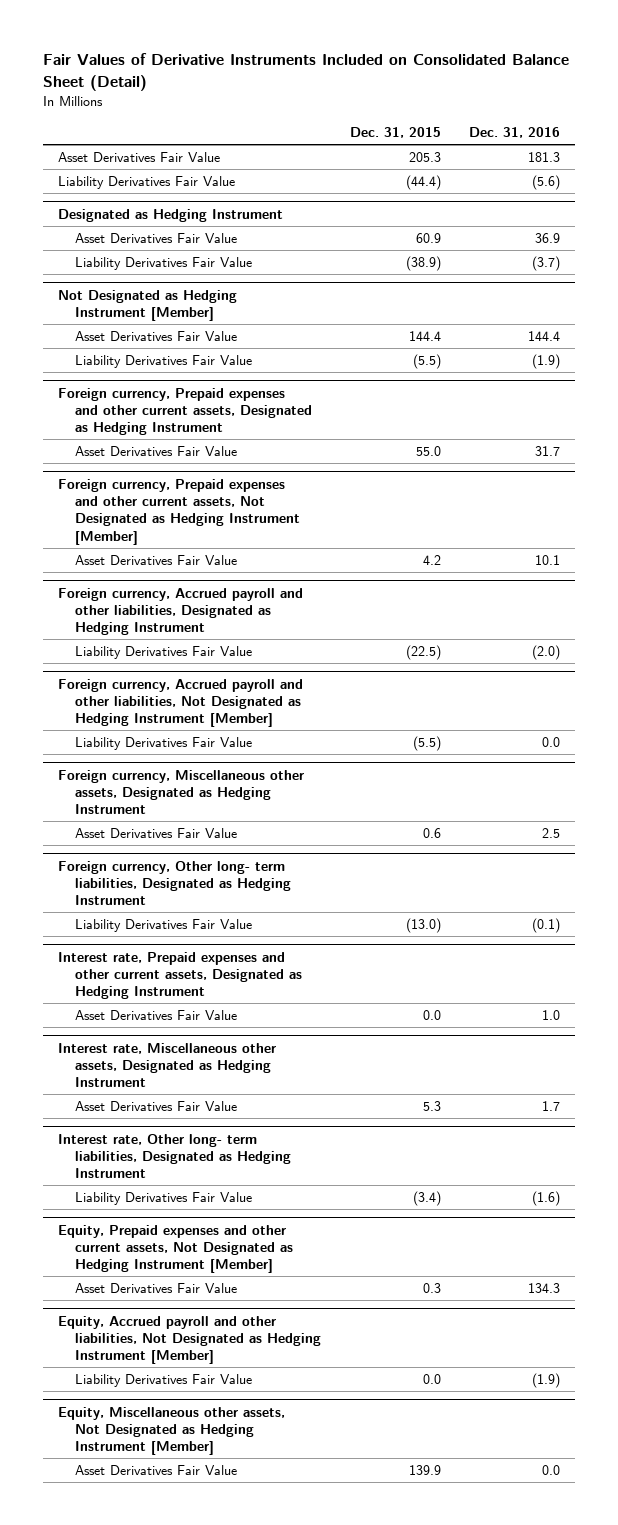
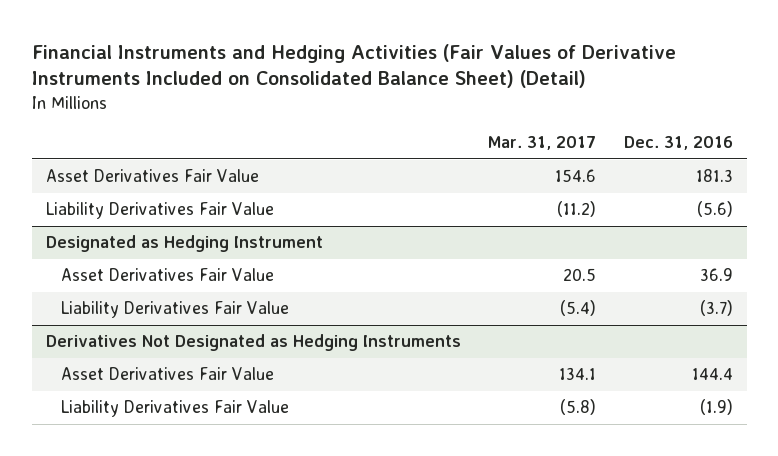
- Fair Values of Derivative Instruments Included on Consolidated Balance Sheet (Detail)
+ Financial Instruments and Hedging Activities (Fair Values of Derivative Instruments Included on Consolidated Balance Sheet) (Detail)
- | Dec. 31, 2015 | Dec. 31, 2016
+ | Mar. 31, 2017 | Dec. 31, 2016
- Not Designated as Hedging Instrument [Member]
+ Derivatives Not Designated as Hedging Instruments
- Foreign currency, Prepaid expenses and other current assets, Designated as Hedging Instrument
- Asset Derivatives Fair Value | 55.0 | 31.7
- Foreign currency, Prepaid expenses and other current assets, Not Designated as Hedging Instrument [Member]
- Asset Derivatives Fair Value | 4.2 | 10.1
- Foreign currency, Accrued payroll and other liabilities, Designated as Hedging Instrument
- Liability Derivatives Fair Value | (22.5) | (2.0)
- Foreign currency, Accrued payroll and other liabilities, Not Designated as Hedging Instrument [Member]
- Liability Derivatives Fair Value | (5.5) | 0.0
- Foreign currency, Miscellaneous other assets, Designated as Hedging Instrument
- Asset Derivatives Fair Value | 0.6 | 2.5
- Foreign currency, Other long- term liabilities, Designated as Hedging Instrument
- Liability Derivatives Fair Value | (13.0) | (0.1)
- Interest rate, Prepaid expenses and other current assets, Designated as Hedging Instrument
- Asset Derivatives Fair Value | 0.0 | 1.0
- Interest rate, Miscellaneous other assets, Designated as Hedging Instrument
- Asset Derivatives Fair Value | 5.3 | 1.7
- Interest rate, Other long- term liabilities, Designated as Hedging Instrument
- Liability Derivatives Fair Value | (3.4) | (1.6)
- Equity, Prepaid expenses and other current assets, Not Designated as Hedging Instrument [Member]
- Asset Derivatives Fair Value | 0.3 | 134.3
- Equity, Accrued payroll and other liabilities, Not Designated as Hedging Instrument [Member]
- Liability Derivatives Fair Value | 0.0 | (1.9)
- Equity, Miscellaneous other assets, Not Designated as Hedging Instrument [Member]
- Asset Derivatives Fair Value | 139.9 | 0.0

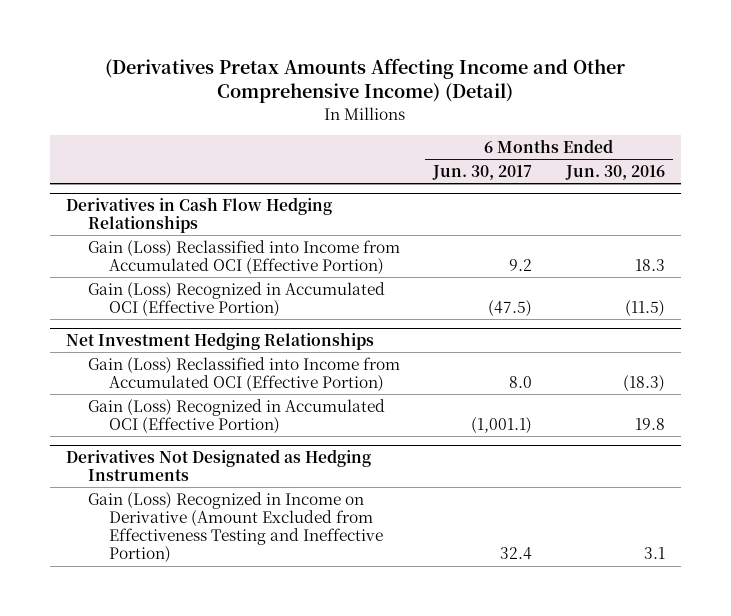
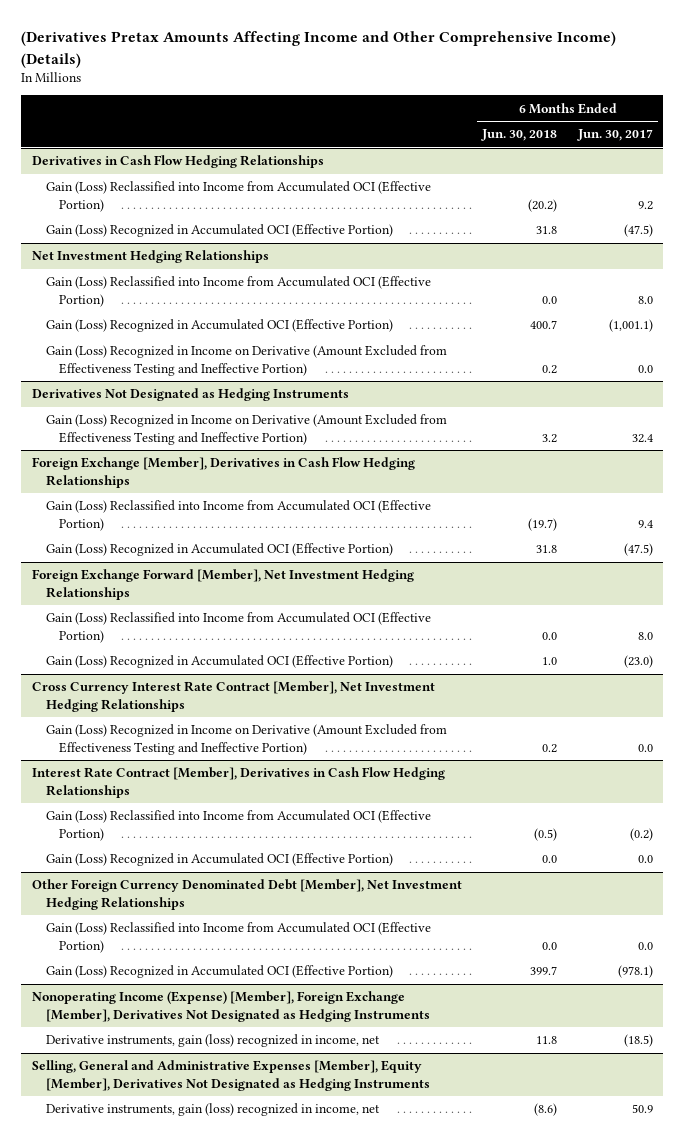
- (Derivatives Pretax Amounts Affecting Income and Other Comprehensive Income) (Detail)
+ (Derivatives Pretax Amounts Affecting Income and Other Comprehensive Income) (Details)
- | 6 Months Ended Jun. 30, 2017 | 6 Months Ended Jun. 30, 2016
+ | 6 Months Ended Jun. 30, 2018 | 6 Months Ended Jun. 30, 2017
@ Net Investment Hedging Relationships
+ Gain (Loss) Recognized in Income on Derivative (Amount Excluded from Effectiveness Testing and Ineffective Portion) | 0.2 | 0.0
+ Foreign Exchange [Member], Derivatives in Cash Flow Hedging Relationships
+ Gain (Loss) Reclassified into Income from Accumulated OCI (Effective Portion) | (19.7) | 9.4
+ Gain (Loss) Recognized in Accumulated OCI (Effective Portion) | 31.8 | (47.5)
+ Foreign Exchange Forward [Member], Net Investment Hedging Relationships
+ Gain (Loss) Reclassified into Income from Accumulated OCI (Effective Portion) | 0.0 | 8.0
+ Gain (Loss) Recognized in Accumulated OCI (Effective Portion) | 1.0 | (23.0)
+ Cross Currency Interest Rate Contract [Member], Net Investment Hedging Relationships
+ Gain (Loss) Recognized in Income on Derivative (Amount Excluded from Effectiveness Testing and Ineffective Portion) | 0.2 | 0.0
+ Interest Rate Contract [Member], Derivatives in Cash Flow Hedging Relationships
+ Gain (Loss) Reclassified into Income from Accumulated OCI (Effective Portion) | (0.5) | (0.2)
+ Gain (Loss) Recognized in Accumulated OCI (Effective Portion) | 0.0 | 0.0
+ Other Foreign Currency Denominated Debt [Member], Net Investment Hedging Relationships
+ Gain (Loss) Reclassified into Income from Accumulated OCI (Effective Portion) | 0.0 | 0.0
+ Gain (Loss) Recognized in Accumulated OCI (Effective Portion) | 399.7 | (978.1)
+ Nonoperating Income (Expense) [Member], Foreign Exchange [Member], Derivatives Not Designated as Hedging Instruments
+ Derivative instruments, gain (loss) recognized in income, net | 11.8 | (18.5)
+ Selling, General and Administrative Expenses [Member], Equity [Member], Derivatives Not Designated as Hedging Instruments
+ Derivative instruments, gain (loss) recognized in income, net | (8.6) | 50.9

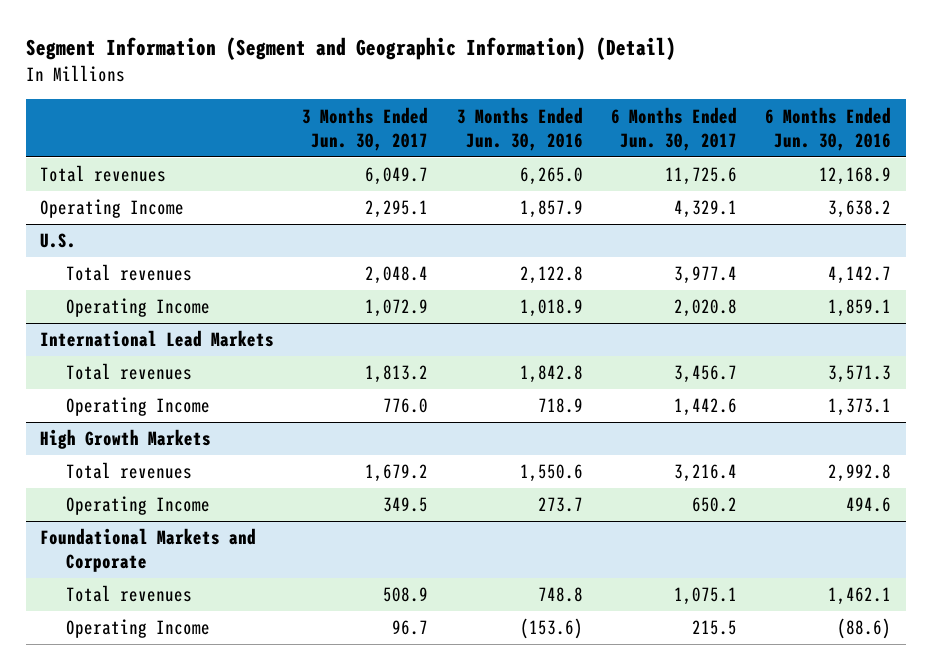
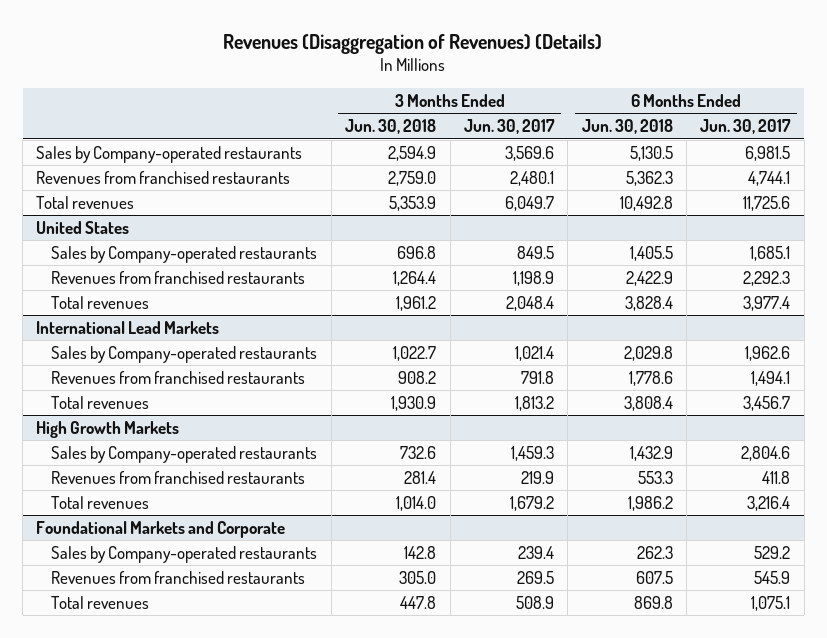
- Segment Information (Segment and Geographic Information) (Detail)
+ Revenues (Disaggregation of Revenues) (Details)
- | 3 Months Ended Jun. 30, 2017 | 3 Months Ended Jun. 30, 2016 | 6 Months Ended Jun. 30, 2017 | 6 Months Ended Jun. 30, 2016
+ | 3 Months Ended Jun. 30, 2018 | 3 Months Ended Jun. 30, 2017 | 6 Months Ended Jun. 30, 2018 | 6 Months Ended Jun. 30, 2017
+ Sales by Company-operated restaurants | 2,594.9 | 3,569.6 | 5,130.5 | 6,981.5
+ Revenues from franchised restaurants | 2,759.0 | 2,480.1 | 5,362.3 | 4,744.1
- Operating Income | 2,295.1 | 1,857.9 | 4,329.1 | 3,638.2
- U.S.
+ United States
+ Sales by Company-operated restaurants | 696.8 | 849.5 | 1,405.5 | 1,685.1
+ Revenues from franchised restaurants | 1,264.4 | 1,198.9 | 2,422.9 | 2,292.3
- Operating Income | 1,072.9 | 1,018.9 | 2,020.8 | 1,859.1
@ International Lead Markets
+ Sales by Company-operated restaurants | 1,022.7 | 1,021.4 | 2,029.8 | 1,962.6
+ Revenues from franchised restaurants | 908.2 | 791.8 | 1,778.6 | 1,494.1
- Operating Income | 776.0 | 718.9 | 1,442.6 | 1,373.1
@ High Growth Markets
+ Sales by Company-operated restaurants | 732.6 | 1,459.3 | 1,432.9 | 2,804.6
+ Revenues from franchised restaurants | 281.4 | 219.9 | 553.3 | 411.8
- Operating Income | 349.5 | 273.7 | 650.2 | 494.6
@ Foundational Markets and Corporate
+ Sales by Company-operated restaurants | 142.8 | 239.4 | 262.3 | 529.2
+ Revenues from franchised restaurants | 305.0 | 269.5 | 607.5 | 545.9
- Operating Income | 96.7 | (153.6) | 215.5 | (88.6)

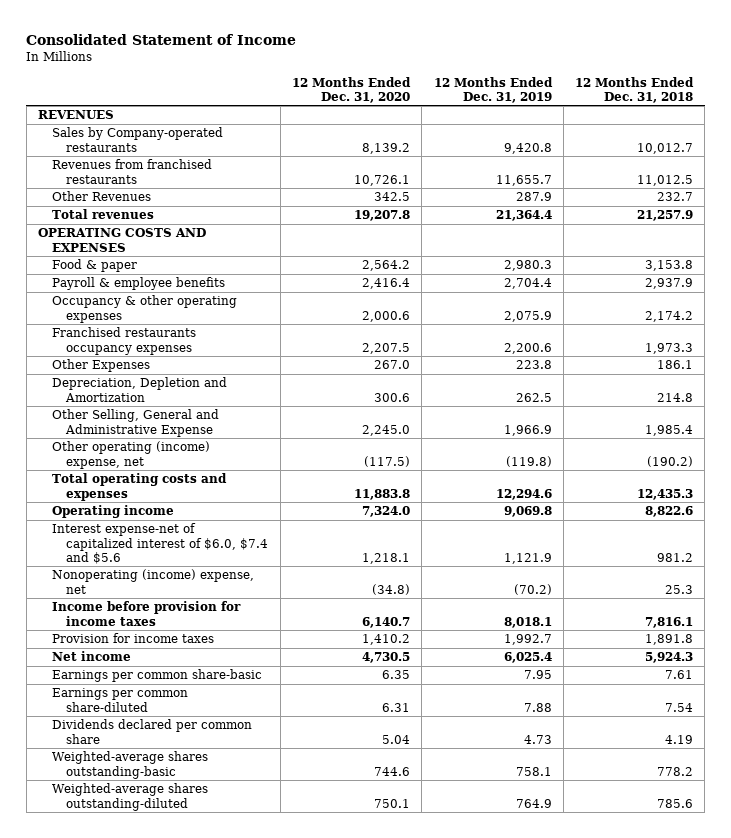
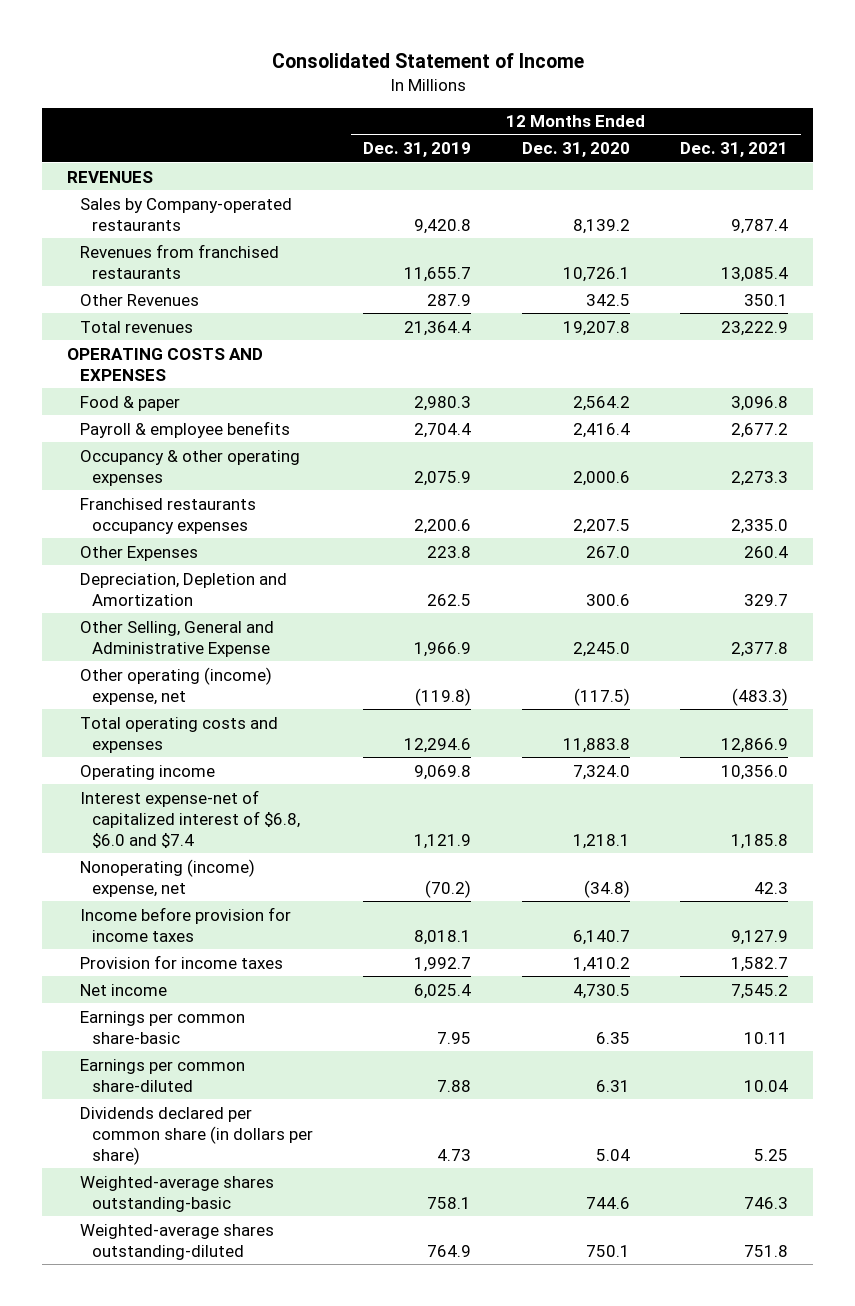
- | 12 Months Ended Dec. 31, 2020 | 12 Months Ended Dec. 31, 2019 | 12 Months Ended Dec. 31, 2018
+ | 12 Months Ended Dec. 31, 2019 | 12 Months Ended Dec. 31, 2020 | 12 Months Ended Dec. 31, 2021
- Interest expense-net of capitalized interest of $6.0, $7.4 and $5.6 | 1,218.1 | 1,121.9 | 981.2
+ Interest expense-net of capitalized interest of $6.8, $6.0 and $7.4 | 1,121.9 | 1,218.1 | 1,185.8
- Dividends declared per common share | 5.04 | 4.73 | 4.19
+ Dividends declared per common share (in dollars per share) | 4.73 | 5.04 | 5.25

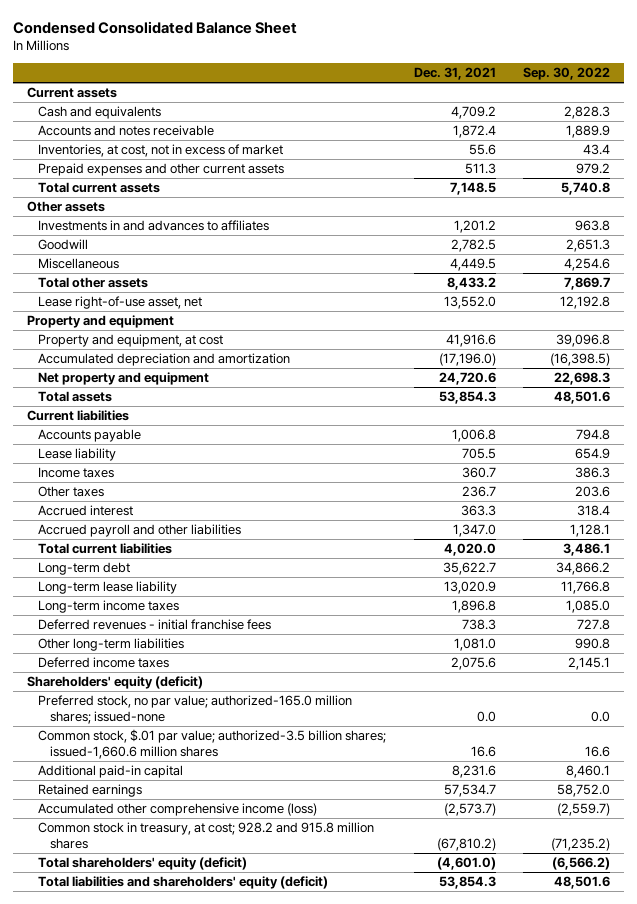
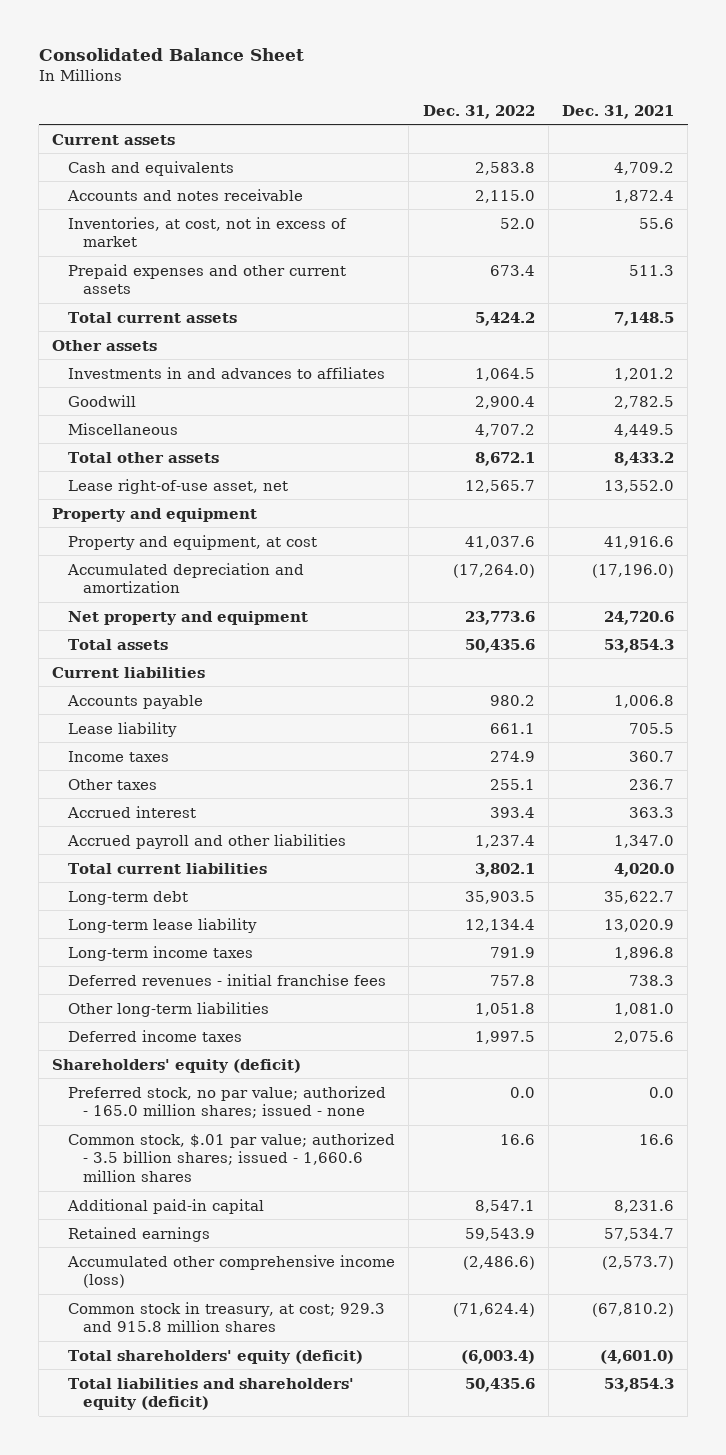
- Condensed Consolidated Balance Sheet
+ Consolidated Balance Sheet
- | Dec. 31, 2021 | Sep. 30, 2022
+ | Dec. 31, 2022 | Dec. 31, 2021
- Preferred stock, no par value; authorized-165.0 million shares; issued-none | 0.0 | 0.0
- Common stock, $.01 par value; authorized-3.5 billion shares; issued-1,660.6 million shares | 16.6 | 16.6
+ Preferred stock, no par value; authorized - 165.0 million shares; issued - none | 0.0 | 0.0
+ Common stock, $.01 par value; authorized - 3.5 billion shares; issued - 1,660.6 million shares | 16.6 | 16.6
- Common stock in treasury, at cost; 928.2 and 915.8 million shares | (67,810.2) | (71,235.2)
+ Common stock in treasury, at cost; 929.3 and 915.8 million shares | (71,624.4) | (67,810.2)

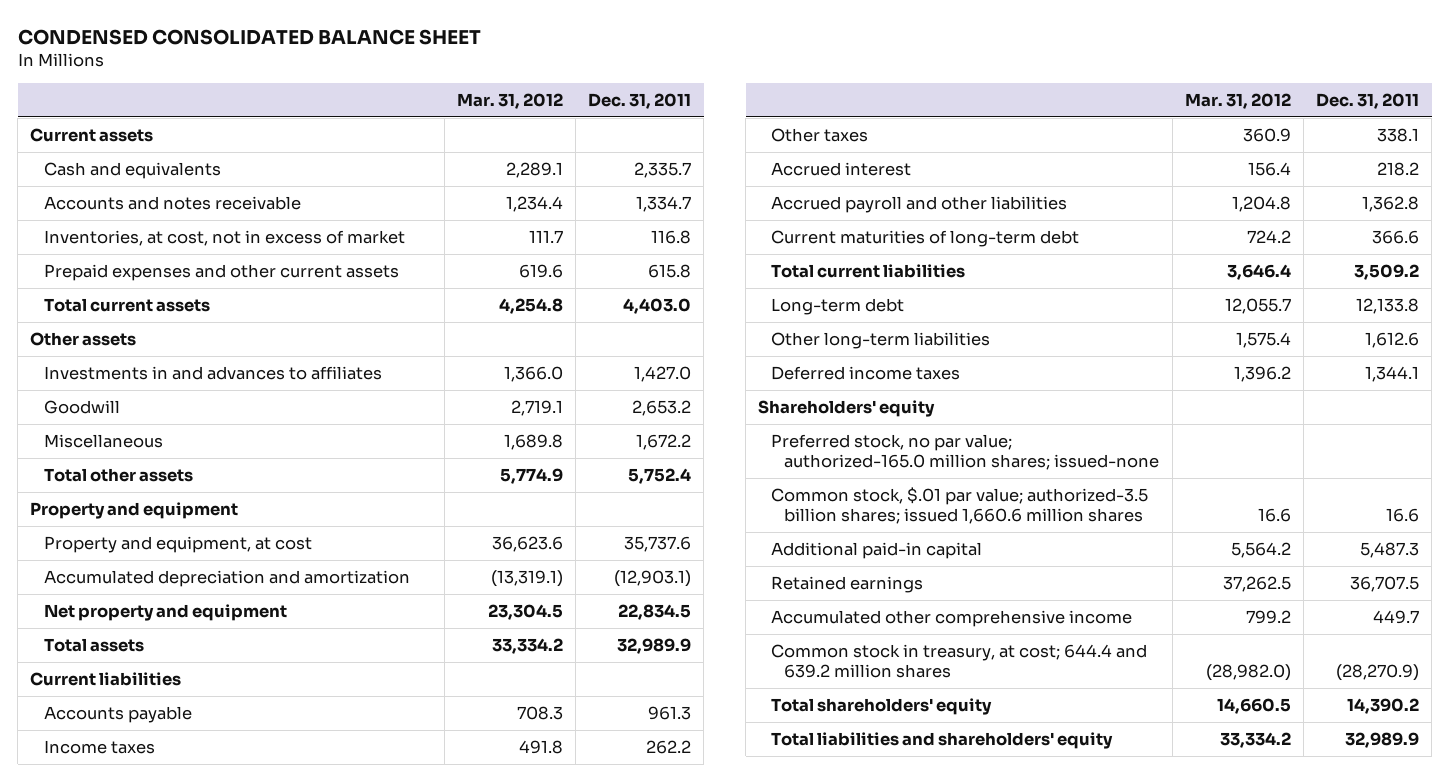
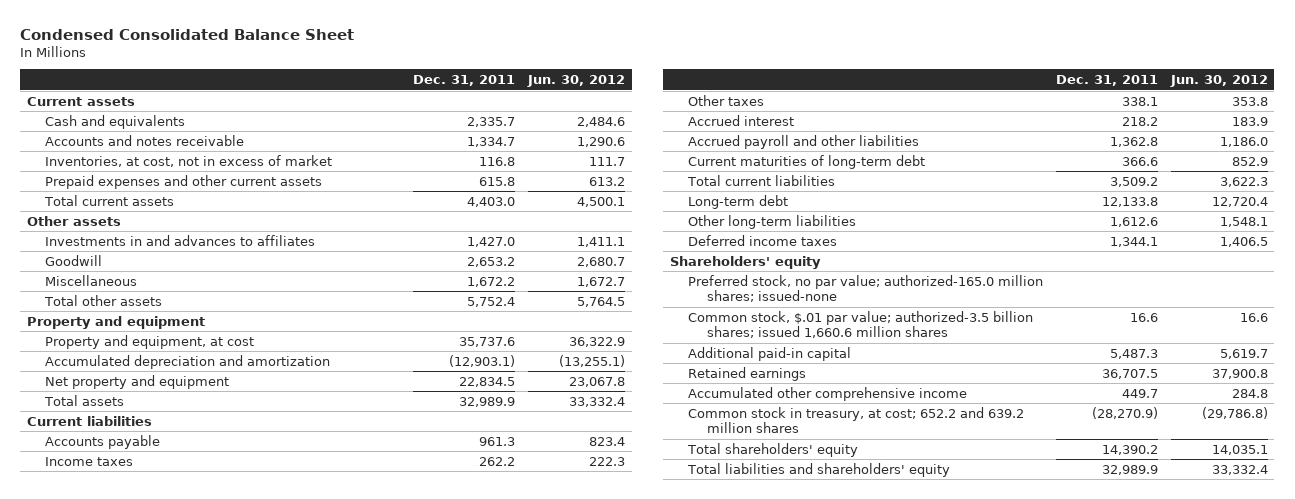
- CONDENSED CONSOLIDATED BALANCE SHEET
+ Condensed Consolidated Balance Sheet
- | Mar. 31, 2012 | Dec. 31, 2011
+ | Dec. 31, 2011 | Jun. 30, 2012
- Common stock in treasury, at cost; 644.4 and 639.2 million shares | (28,982.0) | (28,270.9)
+ Common stock in treasury, at cost; 652.2 and 639.2 million shares | (28,270.9) | (29,786.8)

